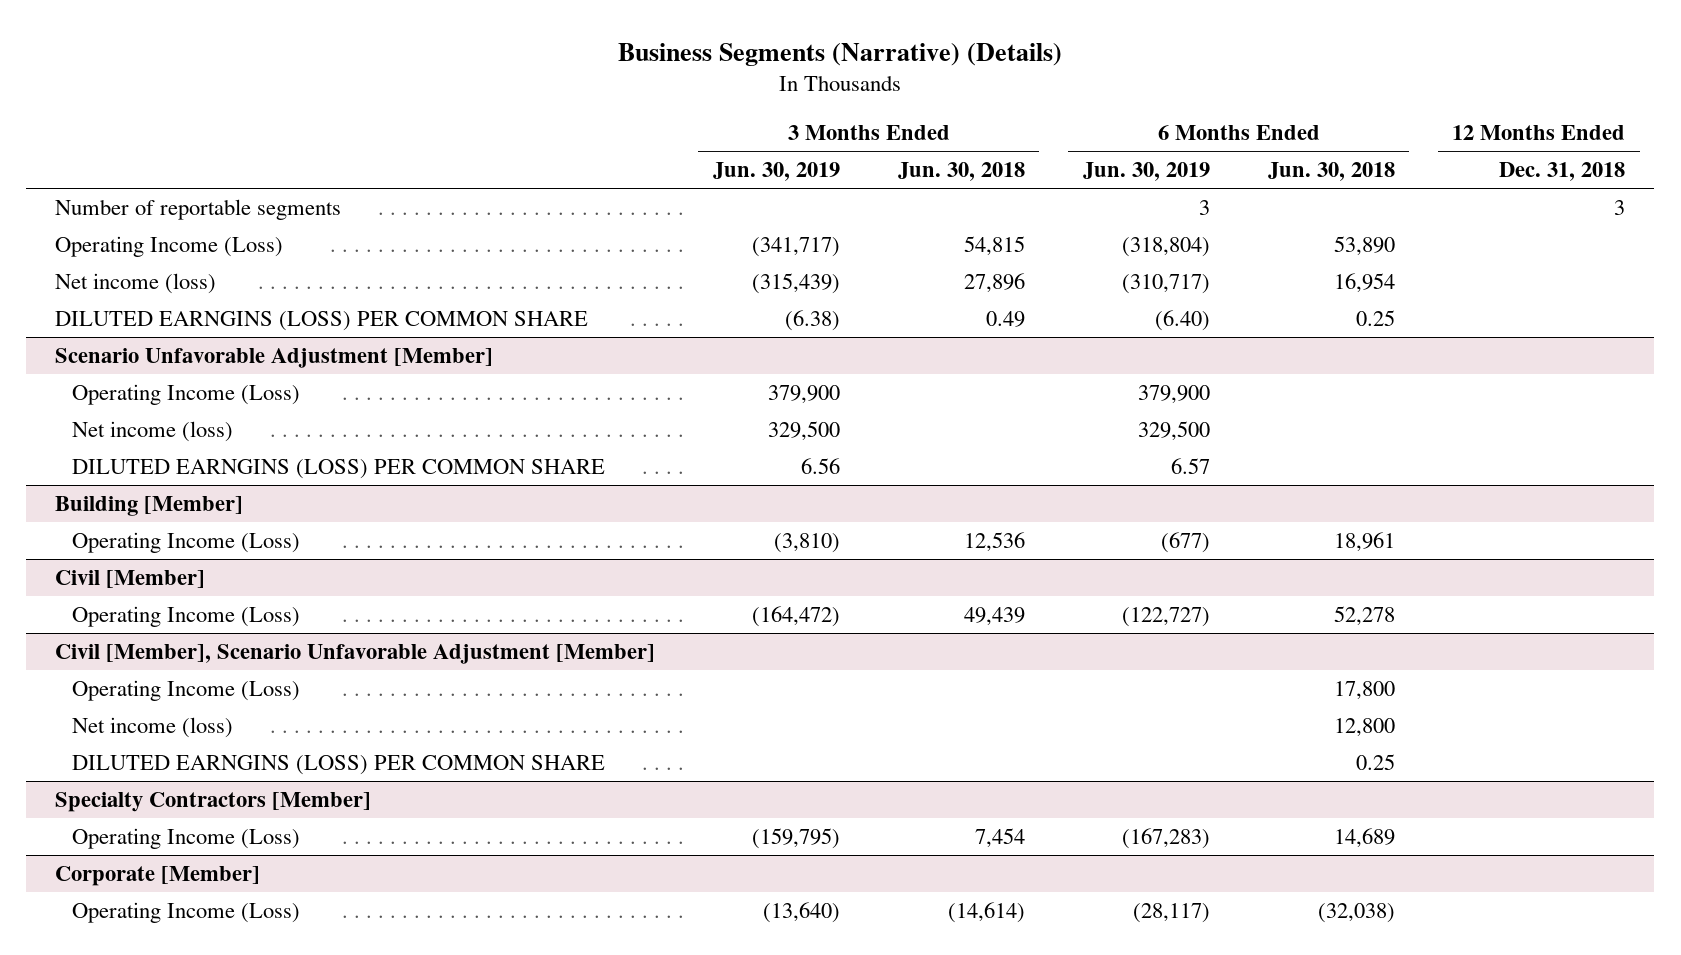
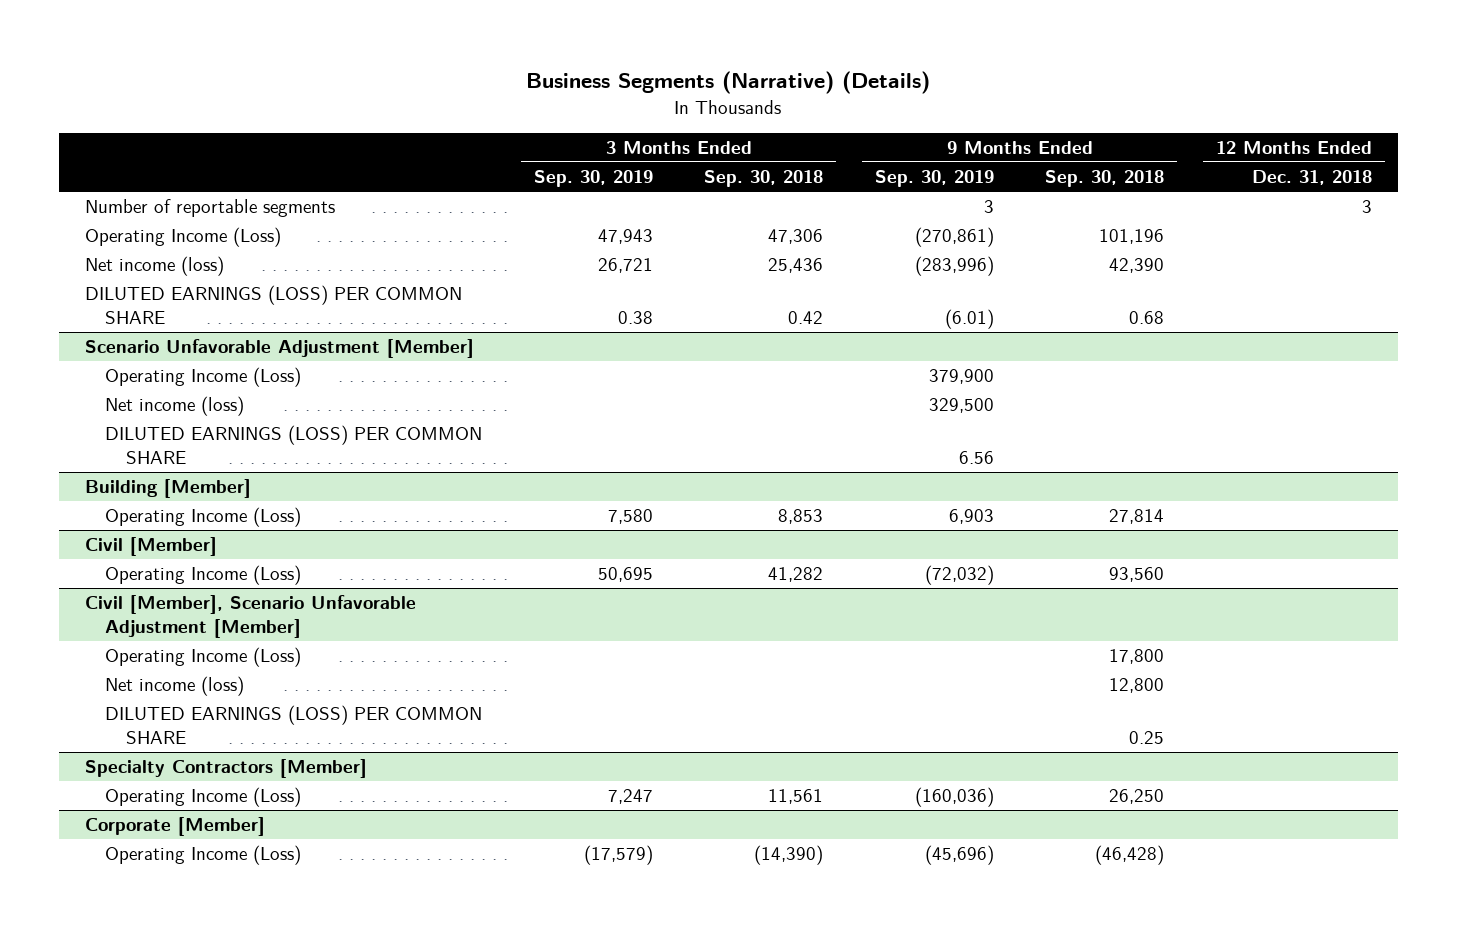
- | 3 Months Ended Jun. 30, 2019 | 3 Months Ended Jun. 30, 2018 | 6 Months Ended Jun. 30, 2019 | 6 Months Ended Jun. 30, 2018 | 12 Months Ended Dec. 31, 2018
+ | 3 Months Ended Sep. 30, 2019 | 3 Months Ended Sep. 30, 2018 | 9 Months Ended Sep. 30, 2019 | 9 Months Ended Sep. 30, 2018 | 12 Months Ended Dec. 31, 2018
- DILUTED EARNGINS (LOSS) PER COMMON SHARE | (6.38) | 0.49 | (6.40) | 0.25 |
+ DILUTED EARNINGS (LOSS) PER COMMON SHARE | 0.38 | 0.42 | (6.01) | 0.68 |
@ Scenario Unfavorable Adjustment [Member]
- DILUTED EARNGINS (LOSS) PER COMMON SHARE | 6.56 | | 6.57 | |
+ DILUTED EARNINGS (LOSS) PER COMMON SHARE | | | 6.56 | |
@ Civil [Member], Scenario Unfavorable Adjustment [Member]
- DILUTED EARNGINS (LOSS) PER COMMON SHARE | | | | 0.25 |
+ DILUTED EARNINGS (LOSS) PER COMMON SHARE | | | | 0.25 |

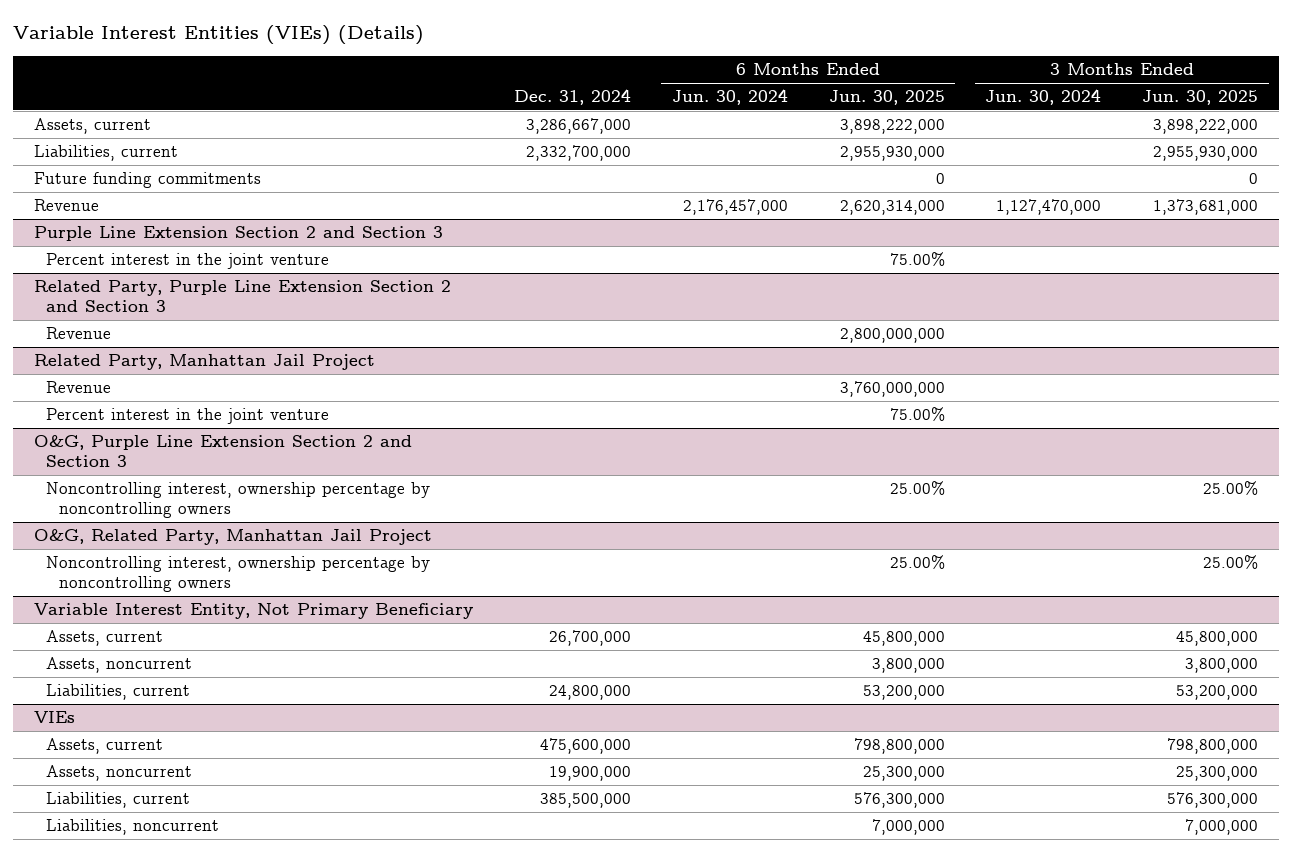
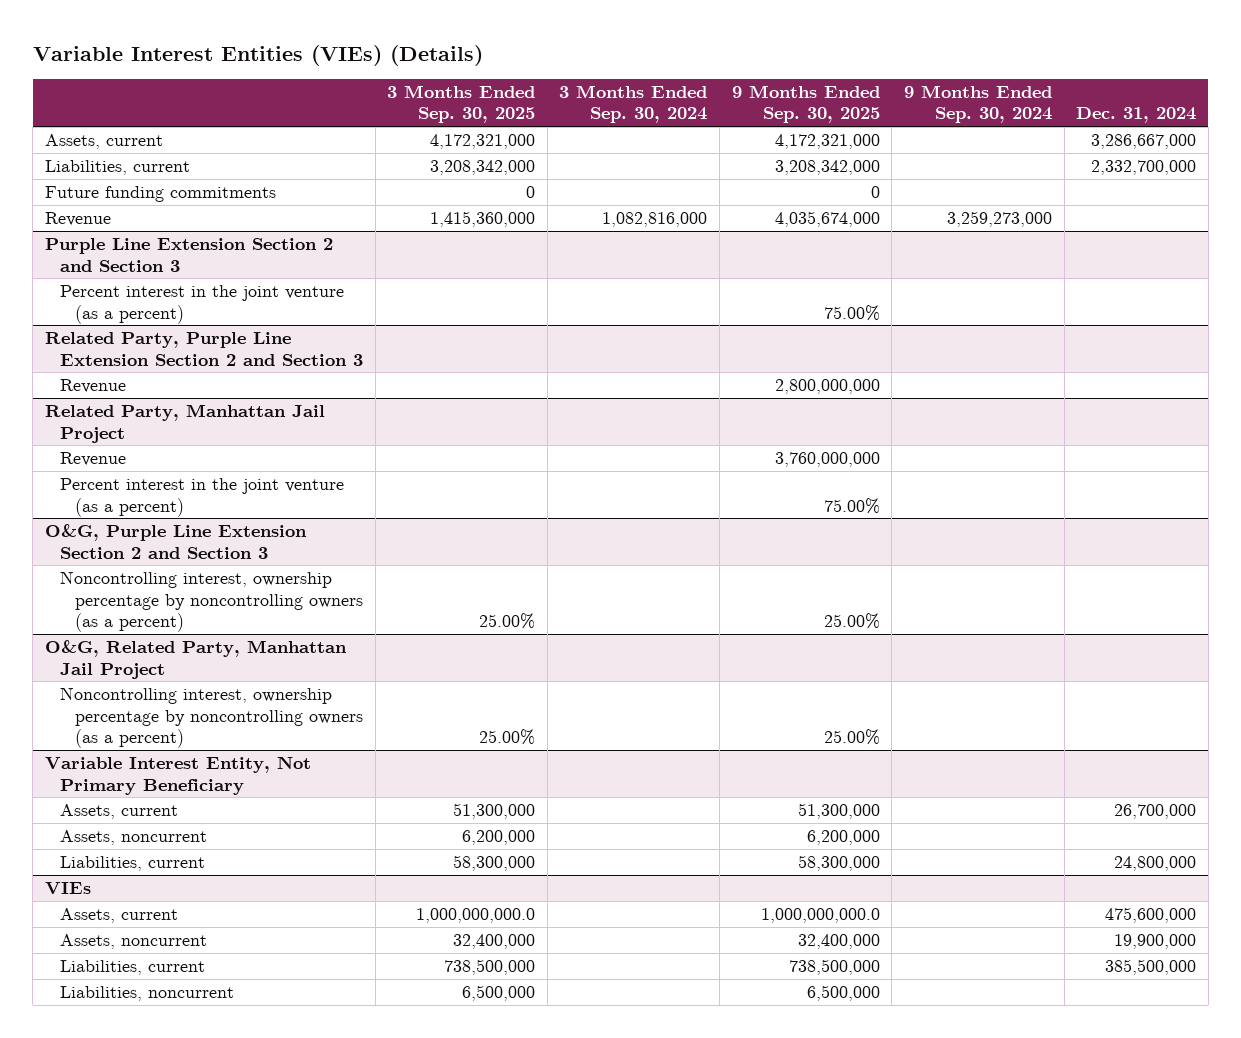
- | Dec. 31, 2024 | 6 Months Ended Jun. 30, 2024 | 6 Months Ended Jun. 30, 2025 | 3 Months Ended Jun. 30, 2024 | 3 Months Ended Jun. 30, 2025
+ | 3 Months Ended Sep. 30, 2025 | 3 Months Ended Sep. 30, 2024 | 9 Months Ended Sep. 30, 2025 | 9 Months Ended Sep. 30, 2024 | Dec. 31, 2024
@ Purple Line Extension Section 2 and Section 3
- Percent interest in the joint venture | | | 75.00% | |
+ Percent interest in the joint venture (as a percent) | | | 75.00% | |
@ Related Party, Manhattan Jail Project
- Percent interest in the joint venture | | | 75.00% | |
+ Percent interest in the joint venture (as a percent) | | | 75.00% | |
@ O&G, Purple Line Extension Section 2 and Section 3
- Noncontrolling interest, ownership percentage by noncontrolling owners | | | 25.00% | | 25.00%
+ Noncontrolling interest, ownership percentage by noncontrolling owners (as a percent) | 25.00% | | 25.00% | |
@ O&G, Related Party, Manhattan Jail Project
- Noncontrolling interest, ownership percentage by noncontrolling owners | | | 25.00% | | 25.00%
+ Noncontrolling interest, ownership percentage by noncontrolling owners (as a percent) | 25.00% | | 25.00% | |

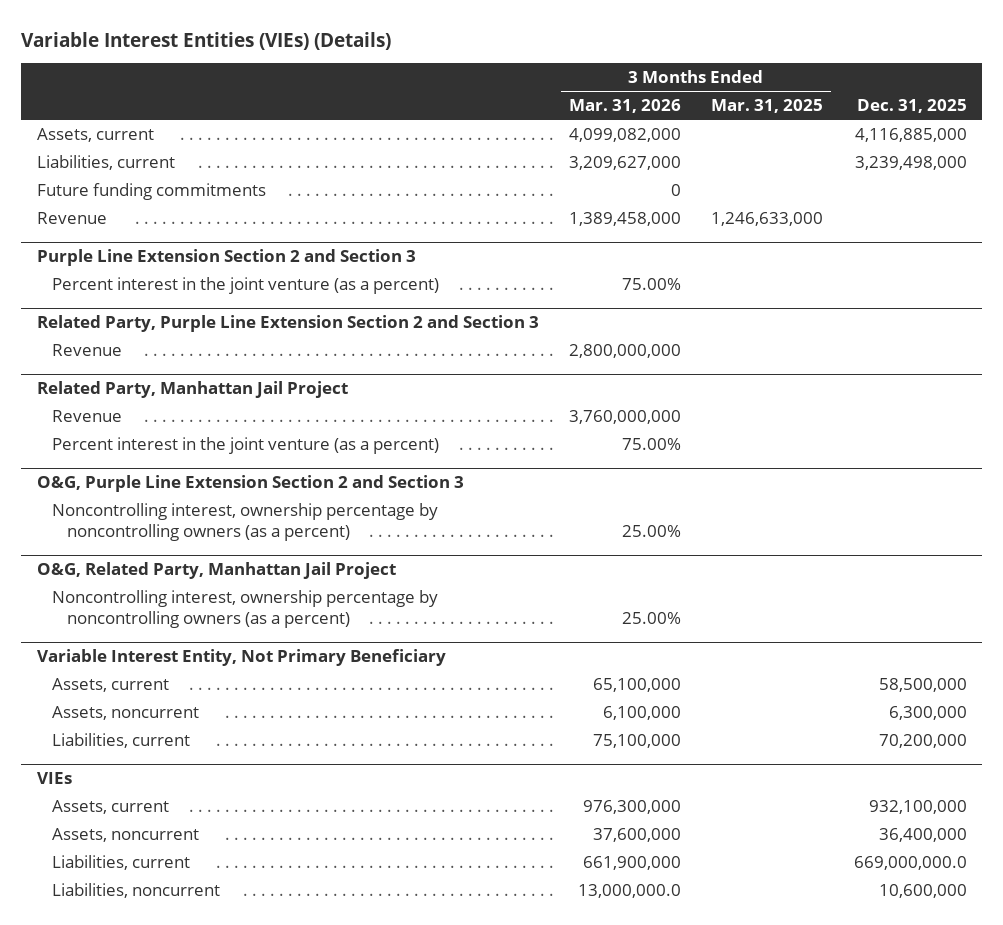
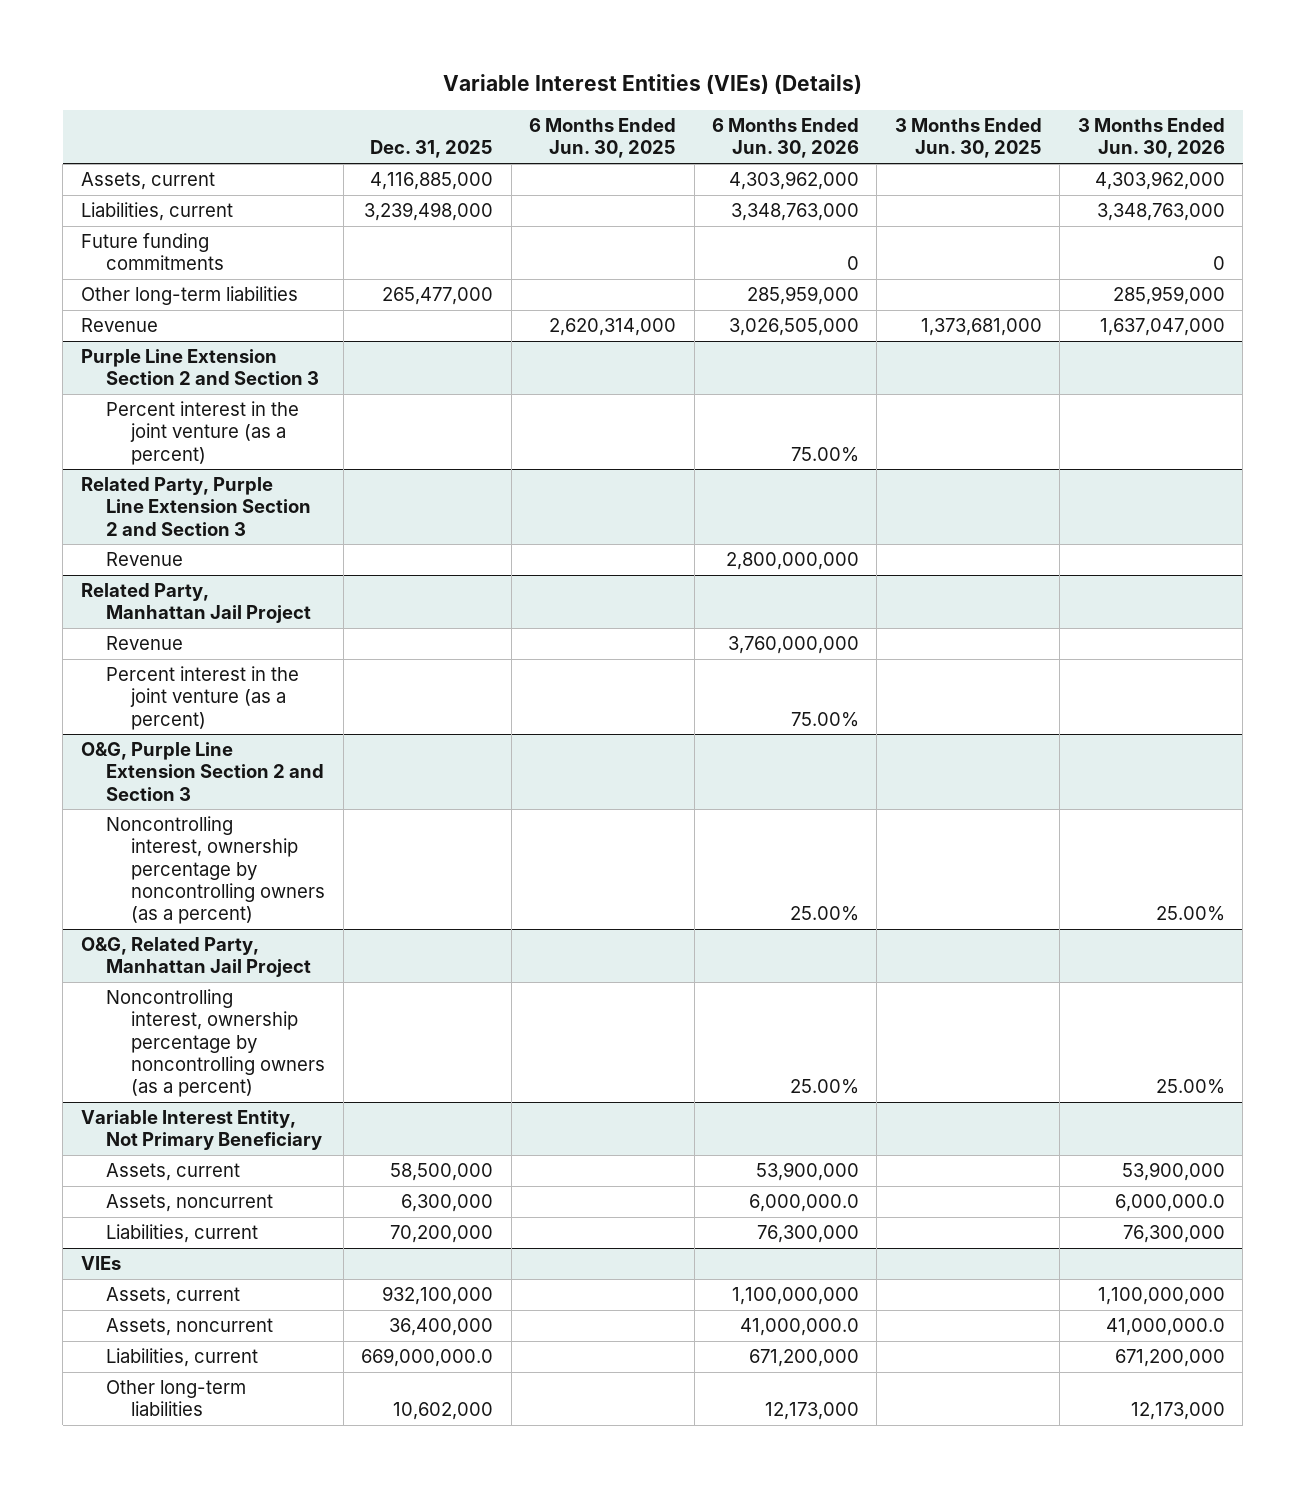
- | 3 Months Ended Mar. 31, 2026 | 3 Months Ended Mar. 31, 2025 | Dec. 31, 2025
+ | Dec. 31, 2025 | 6 Months Ended Jun. 30, 2025 | 6 Months Ended Jun. 30, 2026 | 3 Months Ended Jun. 30, 2025 | 3 Months Ended Jun. 30, 2026
+ Other long-term liabilities | 265,477,000 | | 285,959,000 | | 285,959,000
@ VIEs
- Liabilities, noncurrent | 13,000,000.0 | | 10,600,000
+ Other long-term liabilities | 10,602,000 | | 12,173,000 | | 12,173,000

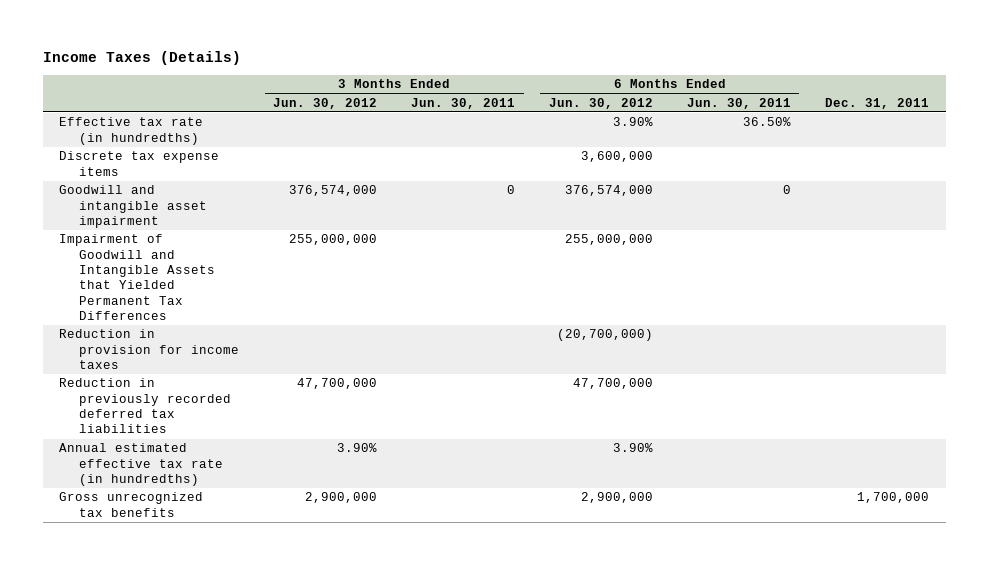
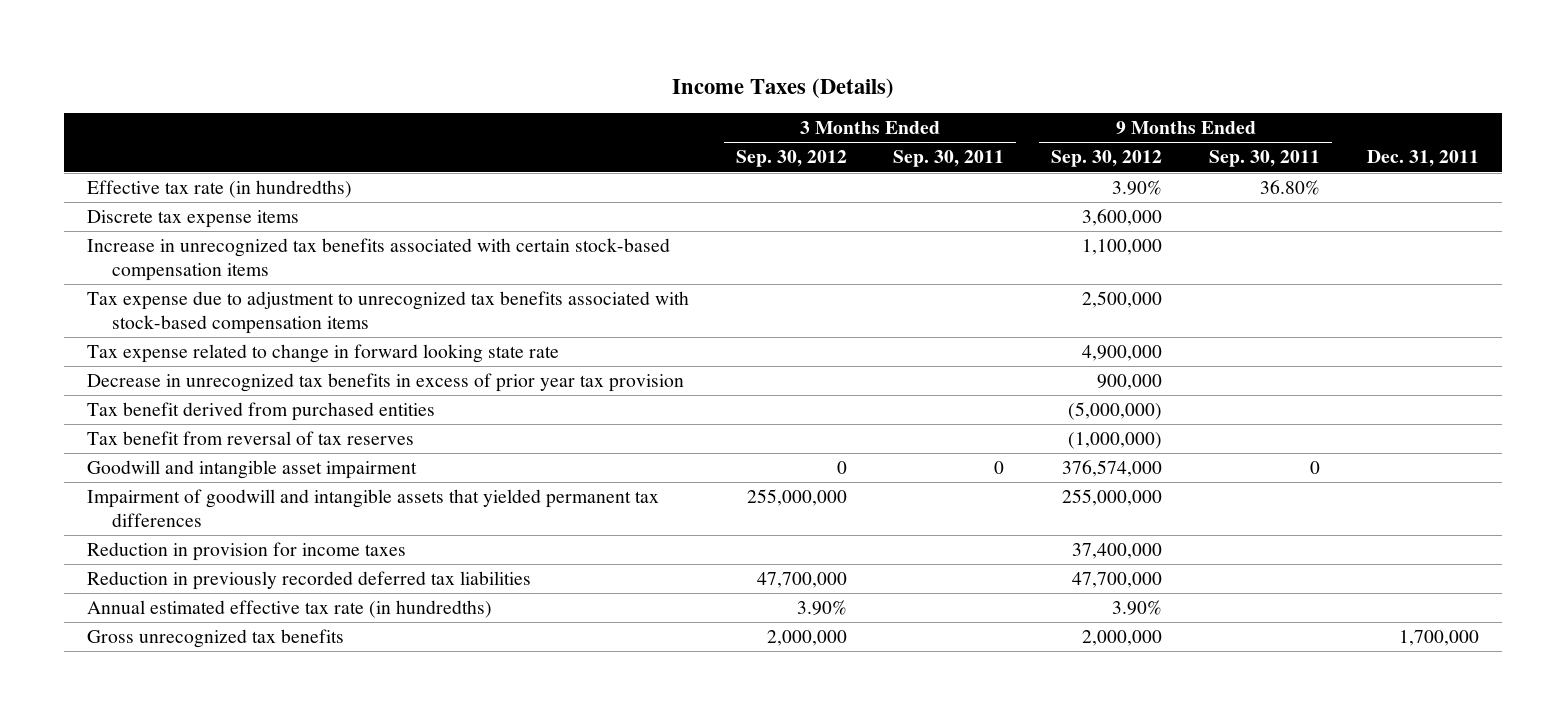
- | 3 Months Ended Jun. 30, 2012 | 3 Months Ended Jun. 30, 2011 | 6 Months Ended Jun. 30, 2012 | 6 Months Ended Jun. 30, 2011 | Dec. 31, 2011
+ | 3 Months Ended Sep. 30, 2012 | 3 Months Ended Sep. 30, 2011 | 9 Months Ended Sep. 30, 2012 | 9 Months Ended Sep. 30, 2011 | Dec. 31, 2011
+ Increase in unrecognized tax benefits associated with certain stock-based compensation items | | | 1,100,000 | |
+ Tax expense due to adjustment to unrecognized tax benefits associated with stock-based compensation items | | | 2,500,000 | |
+ Tax expense related to change in forward looking state rate | | | 4,900,000 | |
+ Decrease in unrecognized tax benefits in excess of prior year tax provision | | | 900,000 | |
+ Tax benefit derived from purchased entities | | | (5,000,000) | |
+ Tax benefit from reversal of tax reserves | | | (1,000,000) | |
- Impairment of Goodwill and Intangible Assets that Yielded Permanent Tax Differences | 255,000,000 | | 255,000,000 | |
+ Impairment of goodwill and intangible assets that yielded permanent tax differences | 255,000,000 | | 255,000,000 | |

